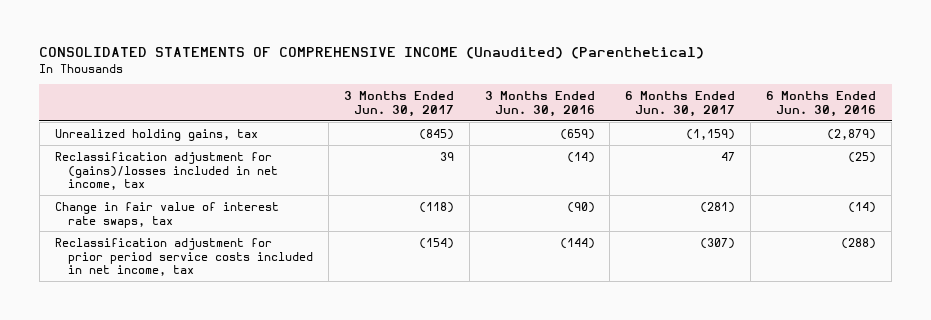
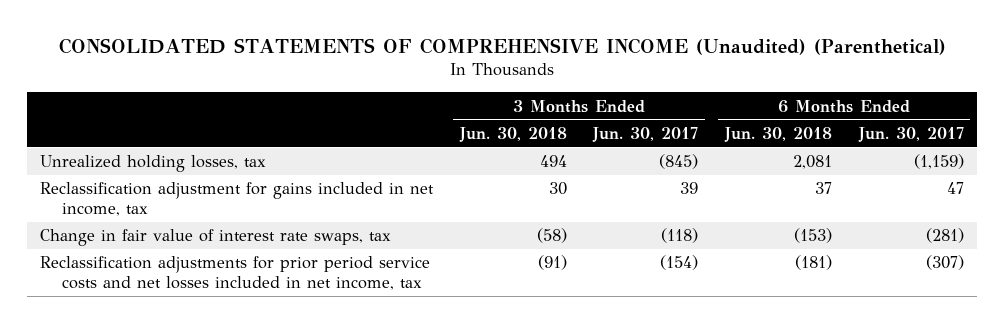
- | 3 Months Ended Jun. 30, 2017 | 3 Months Ended Jun. 30, 2016 | 6 Months Ended Jun. 30, 2017 | 6 Months Ended Jun. 30, 2016
+ | 3 Months Ended Jun. 30, 2018 | 3 Months Ended Jun. 30, 2017 | 6 Months Ended Jun. 30, 2018 | 6 Months Ended Jun. 30, 2017
- Unrealized holding gains, tax | (845) | (659) | (1,159) | (2,879)
- Reclassification adjustment for (gains)/losses included in net income, tax | 39 | (14) | 47 | (25)
+ Unrealized holding losses, tax | 494 | (845) | 2,081 | (1,159)
+ Reclassification adjustment for gains included in net income, tax | 30 | 39 | 37 | 47
- Reclassification adjustment for prior period service costs included in net income, tax | (154) | (144) | (307) | (288)
+ Reclassification adjustments for prior period service costs and net losses included in net income, tax | (91) | (154) | (181) | (307)

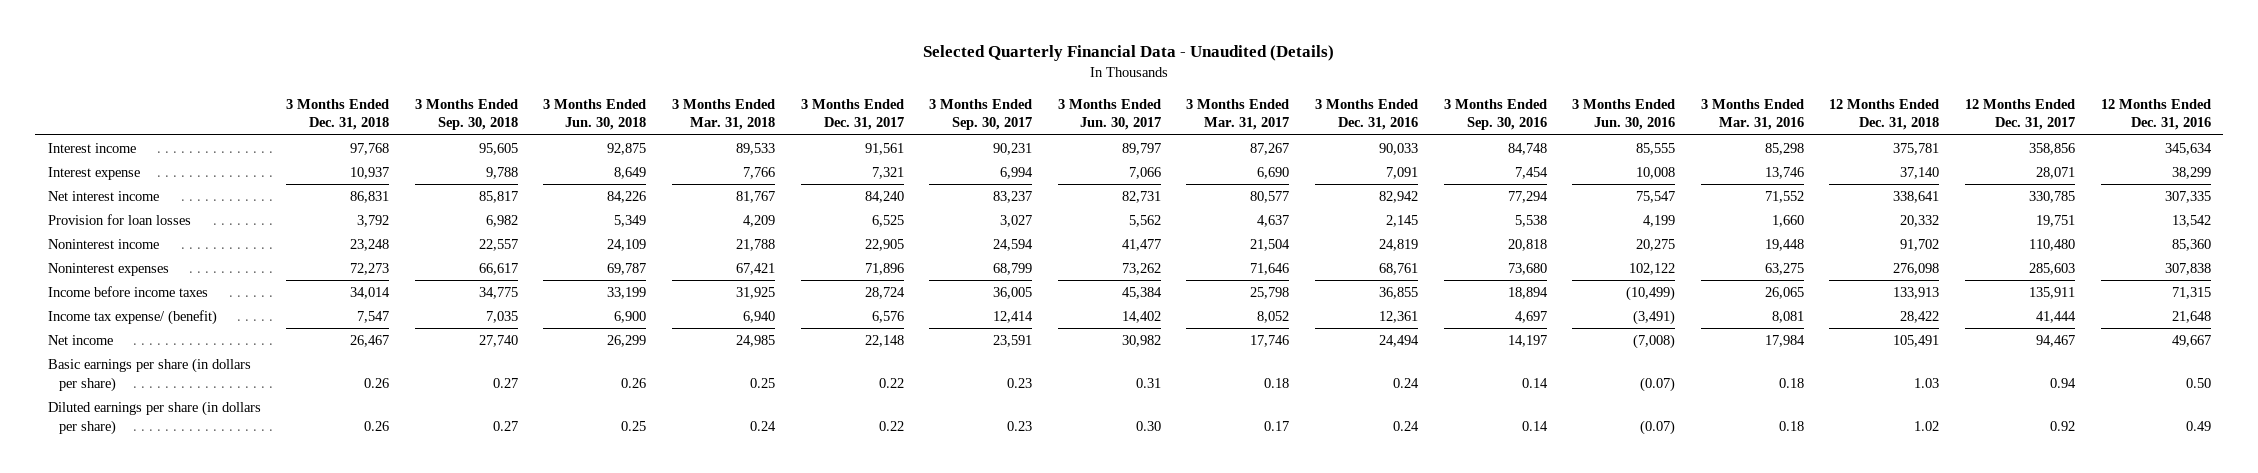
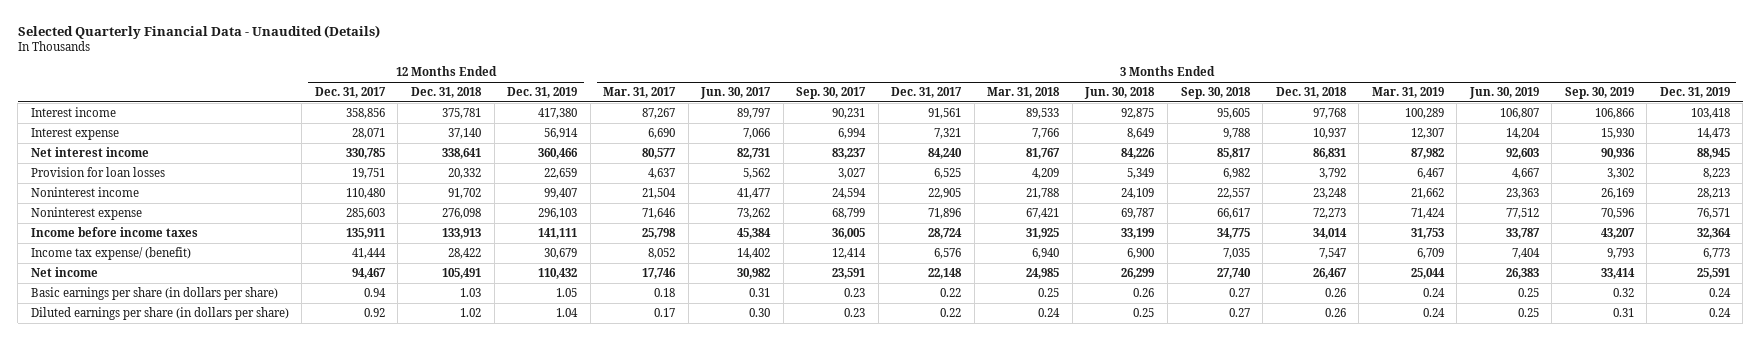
- | 3 Months Ended Dec. 31, 2018 | 3 Months Ended Sep. 30, 2018 | 3 Months Ended Jun. 30, 2018 | 3 Months Ended Mar. 31, 2018 | 3 Months Ended Dec. 31, 2017 | 3 Months Ended Sep. 30, 2017 | 3 Months Ended Jun. 30, 2017 | 3 Months Ended Mar. 31, 2017 | 3 Months Ended Dec. 31, 2016 | 3 Months Ended Sep. 30, 2016 | 3 Months Ended Jun. 30, 2016 | 3 Months Ended Mar. 31, 2016 | 12 Months Ended Dec. 31, 2018 | 12 Months Ended Dec. 31, 2017 | 12 Months Ended Dec. 31, 2016
+ | 12 Months Ended Dec. 31, 2017 | 12 Months Ended Dec. 31, 2018 | 12 Months Ended Dec. 31, 2019 | 3 Months Ended Mar. 31, 2017 | 3 Months Ended Jun. 30, 2017 | 3 Months Ended Sep. 30, 2017 | 3 Months Ended Dec. 31, 2017 | 3 Months Ended Mar. 31, 2018 | 3 Months Ended Jun. 30, 2018 | 3 Months Ended Sep. 30, 2018 | 3 Months Ended Dec. 31, 2018 | 3 Months Ended Mar. 31, 2019 | 3 Months Ended Jun. 30, 2019 | 3 Months Ended Sep. 30, 2019 | 3 Months Ended Dec. 31, 2019
- Noninterest expenses | 72,273 | 66,617 | 69,787 | 67,421 | 71,896 | 68,799 | 73,262 | 71,646 | 68,761 | 73,680 | 102,122 | 63,275 | 276,098 | 285,603 | 307,838
+ Noninterest expense | 285,603 | 276,098 | 296,103 | 71,646 | 73,262 | 68,799 | 71,896 | 67,421 | 69,787 | 66,617 | 72,273 | 71,424 | 77,512 | 70,596 | 76,571

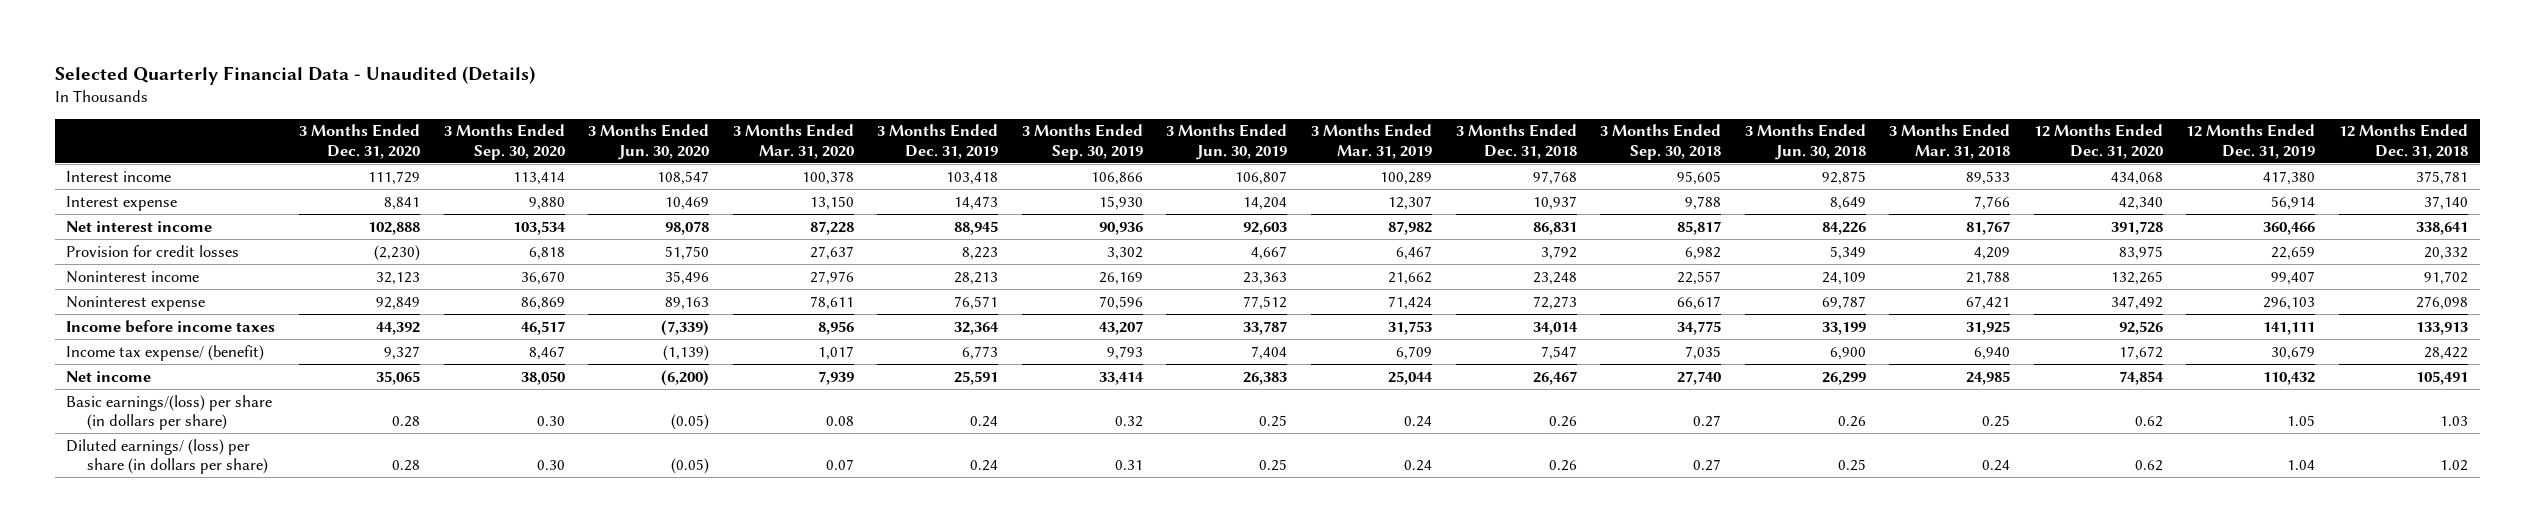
- | 12 Months Ended Dec. 31, 2017 | 12 Months Ended Dec. 31, 2018 | 12 Months Ended Dec. 31, 2019 | 3 Months Ended Mar. 31, 2017 | 3 Months Ended Jun. 30, 2017 | 3 Months Ended Sep. 30, 2017 | 3 Months Ended Dec. 31, 2017 | 3 Months Ended Mar. 31, 2018 | 3 Months Ended Jun. 30, 2018 | 3 Months Ended Sep. 30, 2018 | 3 Months Ended Dec. 31, 2018 | 3 Months Ended Mar. 31, 2019 | 3 Months Ended Jun. 30, 2019 | 3 Months Ended Sep. 30, 2019 | 3 Months Ended Dec. 31, 2019
+ | 3 Months Ended Dec. 31, 2020 | 3 Months Ended Sep. 30, 2020 | 3 Months Ended Jun. 30, 2020 | 3 Months Ended Mar. 31, 2020 | 3 Months Ended Dec. 31, 2019 | 3 Months Ended Sep. 30, 2019 | 3 Months Ended Jun. 30, 2019 | 3 Months Ended Mar. 31, 2019 | 3 Months Ended Dec. 31, 2018 | 3 Months Ended Sep. 30, 2018 | 3 Months Ended Jun. 30, 2018 | 3 Months Ended Mar. 31, 2018 | 12 Months Ended Dec. 31, 2020 | 12 Months Ended Dec. 31, 2019 | 12 Months Ended Dec. 31, 2018
- Provision for loan losses | 19,751 | 20,332 | 22,659 | 4,637 | 5,562 | 3,027 | 6,525 | 4,209 | 5,349 | 6,982 | 3,792 | 6,467 | 4,667 | 3,302 | 8,223
+ Provision for credit losses | (2,230) | 6,818 | 51,750 | 27,637 | 8,223 | 3,302 | 4,667 | 6,467 | 3,792 | 6,982 | 5,349 | 4,209 | 83,975 | 22,659 | 20,332
- Basic earnings per share (in dollars per share) | 0.94 | 1.03 | 1.05 | 0.18 | 0.31 | 0.23 | 0.22 | 0.25 | 0.26 | 0.27 | 0.26 | 0.24 | 0.25 | 0.32 | 0.24
- Diluted earnings per share (in dollars per share) | 0.92 | 1.02 | 1.04 | 0.17 | 0.30 | 0.23 | 0.22 | 0.24 | 0.25 | 0.27 | 0.26 | 0.24 | 0.25 | 0.31 | 0.24
+ Basic earnings/(loss) per share (in dollars per share) | 0.28 | 0.30 | (0.05) | 0.08 | 0.24 | 0.32 | 0.25 | 0.24 | 0.26 | 0.27 | 0.26 | 0.25 | 0.62 | 1.05 | 1.03
+ Diluted earnings/ (loss) per share (in dollars per share) | 0.28 | 0.30 | (0.05) | 0.07 | 0.24 | 0.31 | 0.25 | 0.24 | 0.26 | 0.27 | 0.25 | 0.24 | 0.62 | 1.04 | 1.02

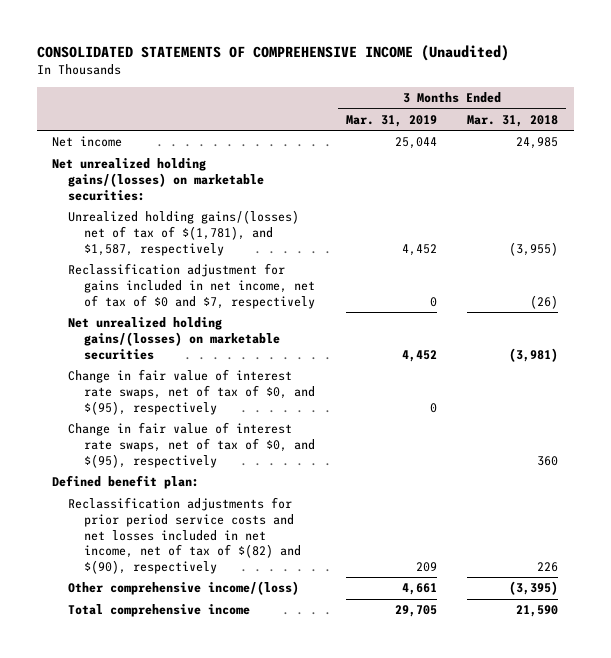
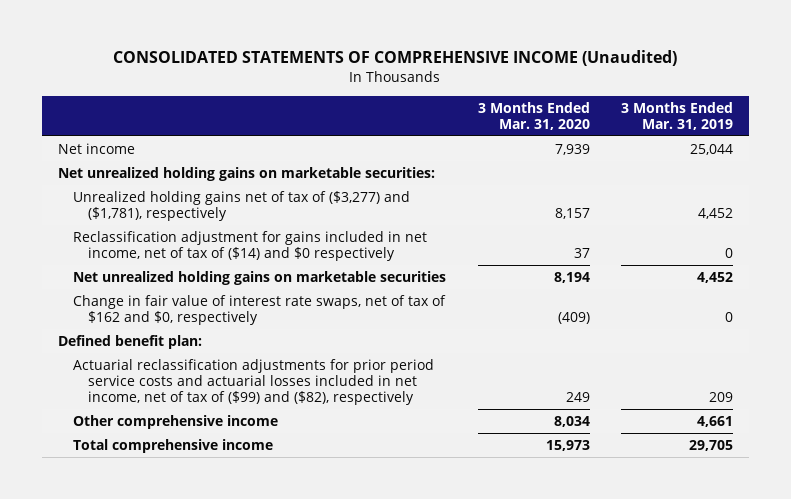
- | 3 Months Ended Mar. 31, 2019 | 3 Months Ended Mar. 31, 2018
+ | 3 Months Ended Mar. 31, 2020 | 3 Months Ended Mar. 31, 2019
- Net unrealized holding gains/(losses) on marketable securities:
- Unrealized holding gains/(losses) net of tax of $(1,781), and $1,587, respectively | 4,452 | (3,955)
- Reclassification adjustment for gains included in net income, net of tax of $0 and $7, respectively | 0 | (26)
- Net unrealized holding gains/(losses) on marketable securities | 4,452 | (3,981)
- Change in fair value of interest rate swaps, net of tax of $0, and $(95), respectively | 0 |
- Change in fair value of interest rate swaps, net of tax of $0, and $(95), respectively | | 360
+ Net unrealized holding gains on marketable securities:
+ Unrealized holding gains net of tax of ($3,277) and ($1,781), respectively | 8,157 | 4,452
+ Reclassification adjustment for gains included in net income, net of tax of ($14) and $0 respectively | 37 | 0
+ Net unrealized holding gains on marketable securities | 8,194 | 4,452
+ Change in fair value of interest rate swaps, net of tax of $162 and $0, respectively | (409) | 0
- Reclassification adjustments for prior period service costs and net losses included in net income, net of tax of $(82) and $(90), respectively | 209 | 226
- Other comprehensive income/(loss) | 4,661 | (3,395)
+ Actuarial reclassification adjustments for prior period service costs and actuarial losses included in net income, net of tax of ($99) and ($82), respectively | 249 | 209
+ Other comprehensive income | 8,034 | 4,661

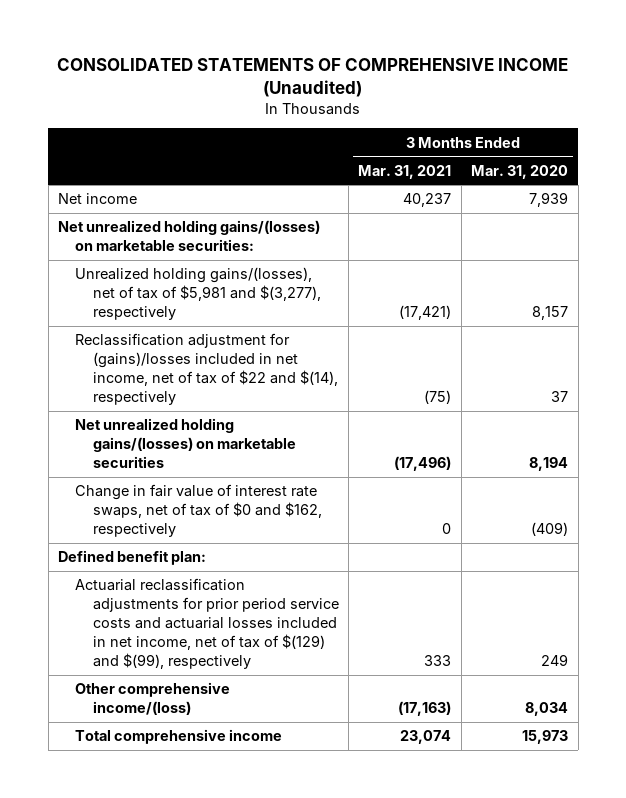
- | 3 Months Ended Mar. 31, 2020 | 3 Months Ended Mar. 31, 2019
+ | 3 Months Ended Mar. 31, 2021 | 3 Months Ended Mar. 31, 2020
- Net unrealized holding gains on marketable securities:
- Unrealized holding gains net of tax of ($3,277) and ($1,781), respectively | 8,157 | 4,452
- Reclassification adjustment for gains included in net income, net of tax of ($14) and $0 respectively | 37 | 0
- Net unrealized holding gains on marketable securities | 8,194 | 4,452
- Change in fair value of interest rate swaps, net of tax of $162 and $0, respectively | (409) | 0
+ Net unrealized holding gains/(losses) on marketable securities:
+ Unrealized holding gains/(losses), net of tax of $5,981 and $(3,277), respectively | (17,421) | 8,157
+ Reclassification adjustment for (gains)/losses included in net income, net of tax of $22 and $(14), respectively | (75) | 37
+ Net unrealized holding gains/(losses) on marketable securities | (17,496) | 8,194
+ Change in fair value of interest rate swaps, net of tax of $0 and $162, respectively | 0 | (409)
- Actuarial reclassification adjustments for prior period service costs and actuarial losses included in net income, net of tax of ($99) and ($82), respectively | 249 | 209
- Other comprehensive income | 8,034 | 4,661
+ Actuarial reclassification adjustments for prior period service costs and actuarial losses included in net income, net of tax of $(129) and $(99), respectively | 333 | 249
+ Other comprehensive income/(loss) | (17,163) | 8,034

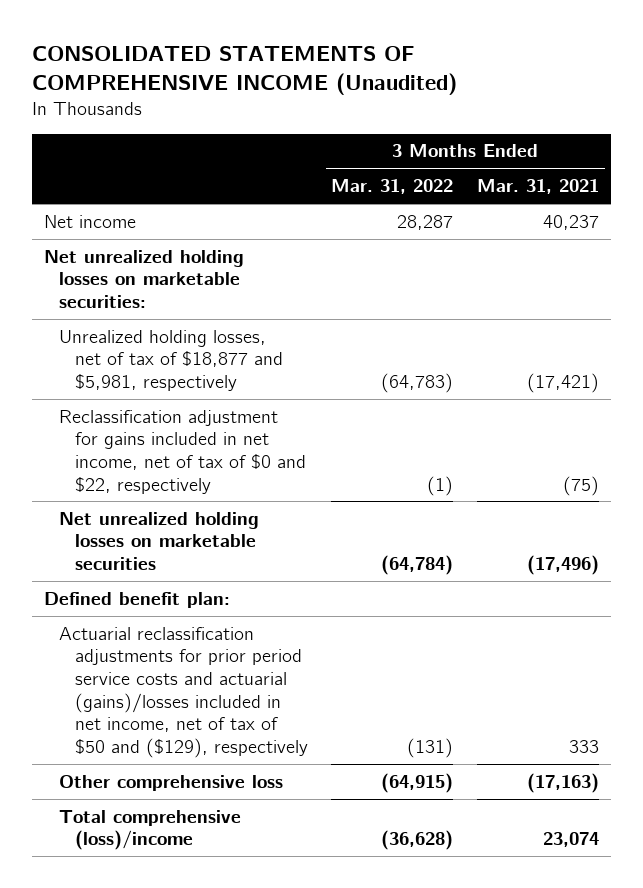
- | 3 Months Ended Mar. 31, 2021 | 3 Months Ended Mar. 31, 2020
+ | 3 Months Ended Mar. 31, 2022 | 3 Months Ended Mar. 31, 2021
- Net unrealized holding gains/(losses) on marketable securities:
- Unrealized holding gains/(losses), net of tax of $5,981 and $(3,277), respectively | (17,421) | 8,157
- Reclassification adjustment for (gains)/losses included in net income, net of tax of $22 and $(14), respectively | (75) | 37
- Net unrealized holding gains/(losses) on marketable securities | (17,496) | 8,194
- Change in fair value of interest rate swaps, net of tax of $0 and $162, respectively | 0 | (409)
+ Net unrealized holding losses on marketable securities:
+ Unrealized holding losses, net of tax of $18,877 and $5,981, respectively | (64,783) | (17,421)
+ Reclassification adjustment for gains included in net income, net of tax of $0 and $22, respectively | (1) | (75)
+ Net unrealized holding losses on marketable securities | (64,784) | (17,496)
- Actuarial reclassification adjustments for prior period service costs and actuarial losses included in net income, net of tax of $(129) and $(99), respectively | 333 | 249
- Other comprehensive income/(loss) | (17,163) | 8,034
- Total comprehensive income | 23,074 | 15,973
+ Actuarial reclassification adjustments for prior period service costs and actuarial (gains)/losses included in net income, net of tax of $50 and ($129), respectively | (131) | 333
+ Other comprehensive loss | (64,915) | (17,163)
+ Total comprehensive (loss)/income | (36,628) | 23,074

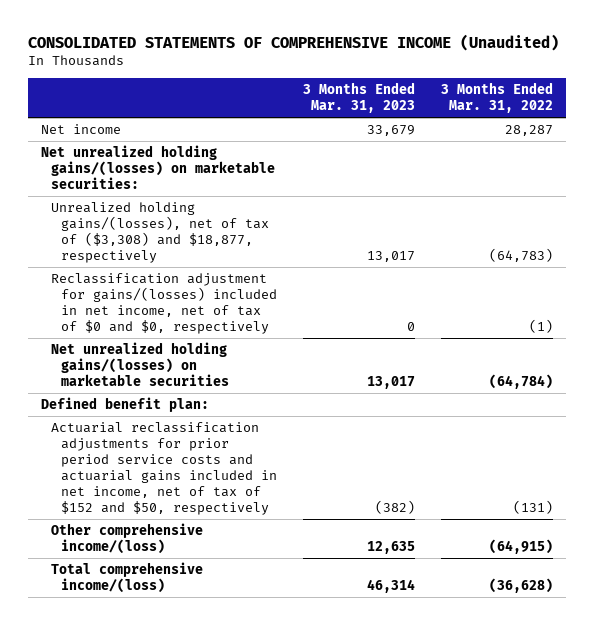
- | 3 Months Ended Mar. 31, 2022 | 3 Months Ended Mar. 31, 2021
+ | 3 Months Ended Mar. 31, 2023 | 3 Months Ended Mar. 31, 2022
- Net unrealized holding losses on marketable securities:
- Unrealized holding losses, net of tax of $18,877 and $5,981, respectively | (64,783) | (17,421)
- Reclassification adjustment for gains included in net income, net of tax of $0 and $22, respectively | (1) | (75)
- Net unrealized holding losses on marketable securities | (64,784) | (17,496)
+ Net unrealized holding gains/(losses) on marketable securities:
+ Unrealized holding gains/(losses), net of tax of ($3,308) and $18,877, respectively | 13,017 | (64,783)
+ Reclassification adjustment for gains/(losses) included in net income, net of tax of $0 and $0, respectively | 0 | (1)
+ Net unrealized holding gains/(losses) on marketable securities | 13,017 | (64,784)
- Actuarial reclassification adjustments for prior period service costs and actuarial (gains)/losses included in net income, net of tax of $50 and ($129), respectively | (131) | 333
- Other comprehensive loss | (64,915) | (17,163)
- Total comprehensive (loss)/income | (36,628) | 23,074
+ Actuarial reclassification adjustments for prior period service costs and actuarial gains included in net income, net of tax of $152 and $50, respectively | (382) | (131)
+ Other comprehensive income/(loss) | 12,635 | (64,915)
+ Total comprehensive income/(loss) | 46,314 | (36,628)

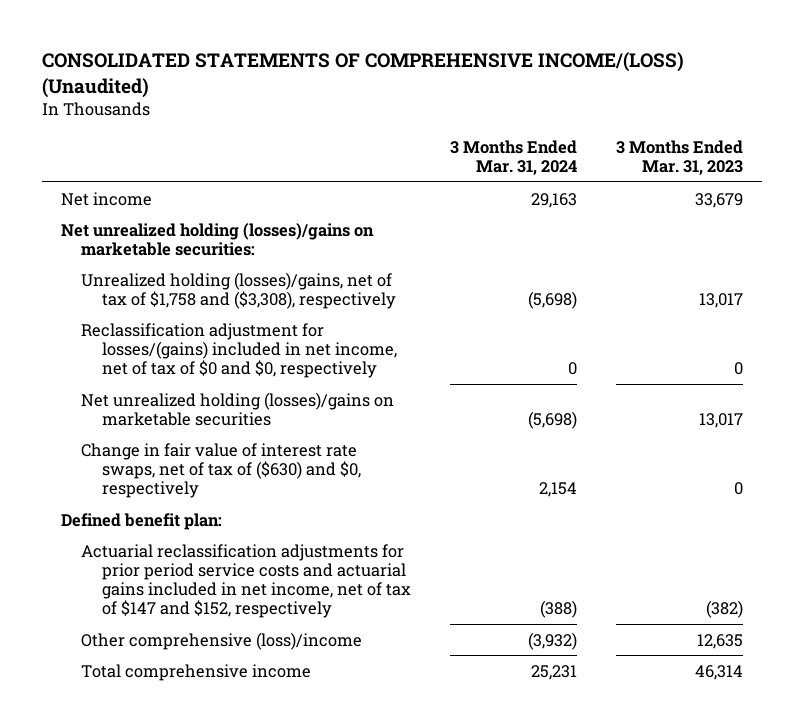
- CONSOLIDATED STATEMENTS OF COMPREHENSIVE INCOME (Unaudited)
+ CONSOLIDATED STATEMENTS OF COMPREHENSIVE INCOME/(LOSS) (Unaudited)
- | 3 Months Ended Mar. 31, 2023 | 3 Months Ended Mar. 31, 2022
+ | 3 Months Ended Mar. 31, 2024 | 3 Months Ended Mar. 31, 2023
- Net unrealized holding gains/(losses) on marketable securities:
- Unrealized holding gains/(losses), net of tax of ($3,308) and $18,877, respectively | 13,017 | (64,783)
- Reclassification adjustment for gains/(losses) included in net income, net of tax of $0 and $0, respectively | 0 | (1)
- Net unrealized holding gains/(losses) on marketable securities | 13,017 | (64,784)
+ Net unrealized holding (losses)/gains on marketable securities:
+ Unrealized holding (losses)/gains, net of tax of $1,758 and ($3,308), respectively | (5,698) | 13,017
+ Reclassification adjustment for losses/(gains) included in net income, net of tax of $0 and $0, respectively | 0 | 0
+ Net unrealized holding (losses)/gains on marketable securities | (5,698) | 13,017
+ Change in fair value of interest rate swaps, net of tax of ($630) and $0, respectively | 2,154 | 0
- Actuarial reclassification adjustments for prior period service costs and actuarial gains included in net income, net of tax of $152 and $50, respectively | (382) | (131)
- Other comprehensive income/(loss) | 12,635 | (64,915)
- Total comprehensive income/(loss) | 46,314 | (36,628)
+ Actuarial reclassification adjustments for prior period service costs and actuarial gains included in net income, net of tax of $147 and $152, respectively | (388) | (382)
+ Other comprehensive (loss)/income | (3,932) | 12,635
+ Total comprehensive income | 25,231 | 46,314

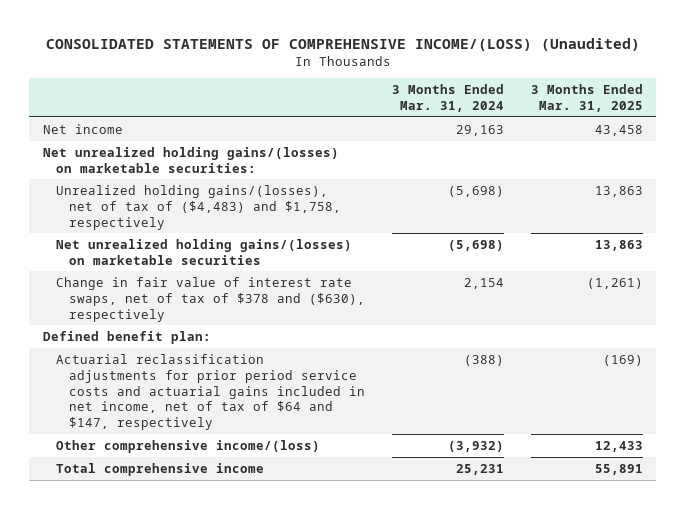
- | 3 Months Ended Mar. 31, 2024 | 3 Months Ended Mar. 31, 2023
+ | 3 Months Ended Mar. 31, 2024 | 3 Months Ended Mar. 31, 2025
- Net unrealized holding (losses)/gains on marketable securities:
- Unrealized holding (losses)/gains, net of tax of $1,758 and ($3,308), respectively | (5,698) | 13,017
- Reclassification adjustment for losses/(gains) included in net income, net of tax of $0 and $0, respectively | 0 | 0
- Net unrealized holding (losses)/gains on marketable securities | (5,698) | 13,017
- Change in fair value of interest rate swaps, net of tax of ($630) and $0, respectively | 2,154 | 0
+ Net unrealized holding gains/(losses) on marketable securities:
+ Unrealized holding gains/(losses), net of tax of ($4,483) and $1,758, respectively | (5,698) | 13,863
+ Net unrealized holding gains/(losses) on marketable securities | (5,698) | 13,863
+ Change in fair value of interest rate swaps, net of tax of $378 and ($630), respectively | 2,154 | (1,261)
- Actuarial reclassification adjustments for prior period service costs and actuarial gains included in net income, net of tax of $147 and $152, respectively | (388) | (382)
- Other comprehensive (loss)/income | (3,932) | 12,635
+ Actuarial reclassification adjustments for prior period service costs and actuarial gains included in net income, net of tax of $64 and $147, respectively | (388) | (169)
+ Other comprehensive income/(loss) | (3,932) | 12,433

